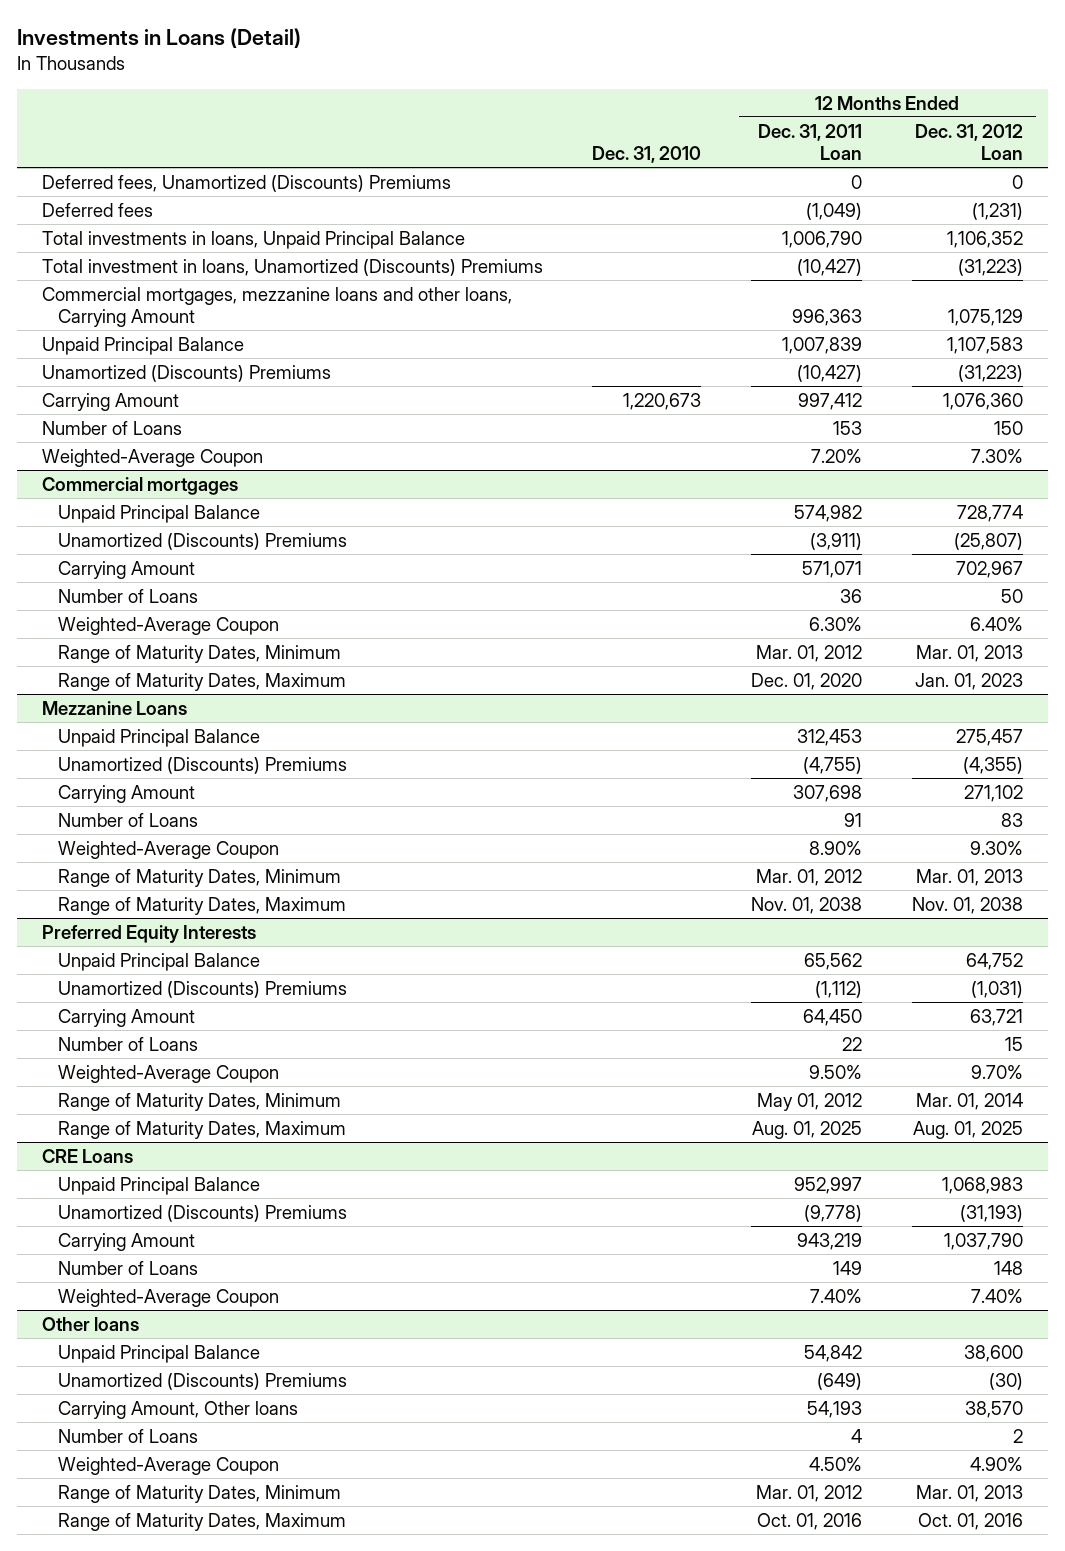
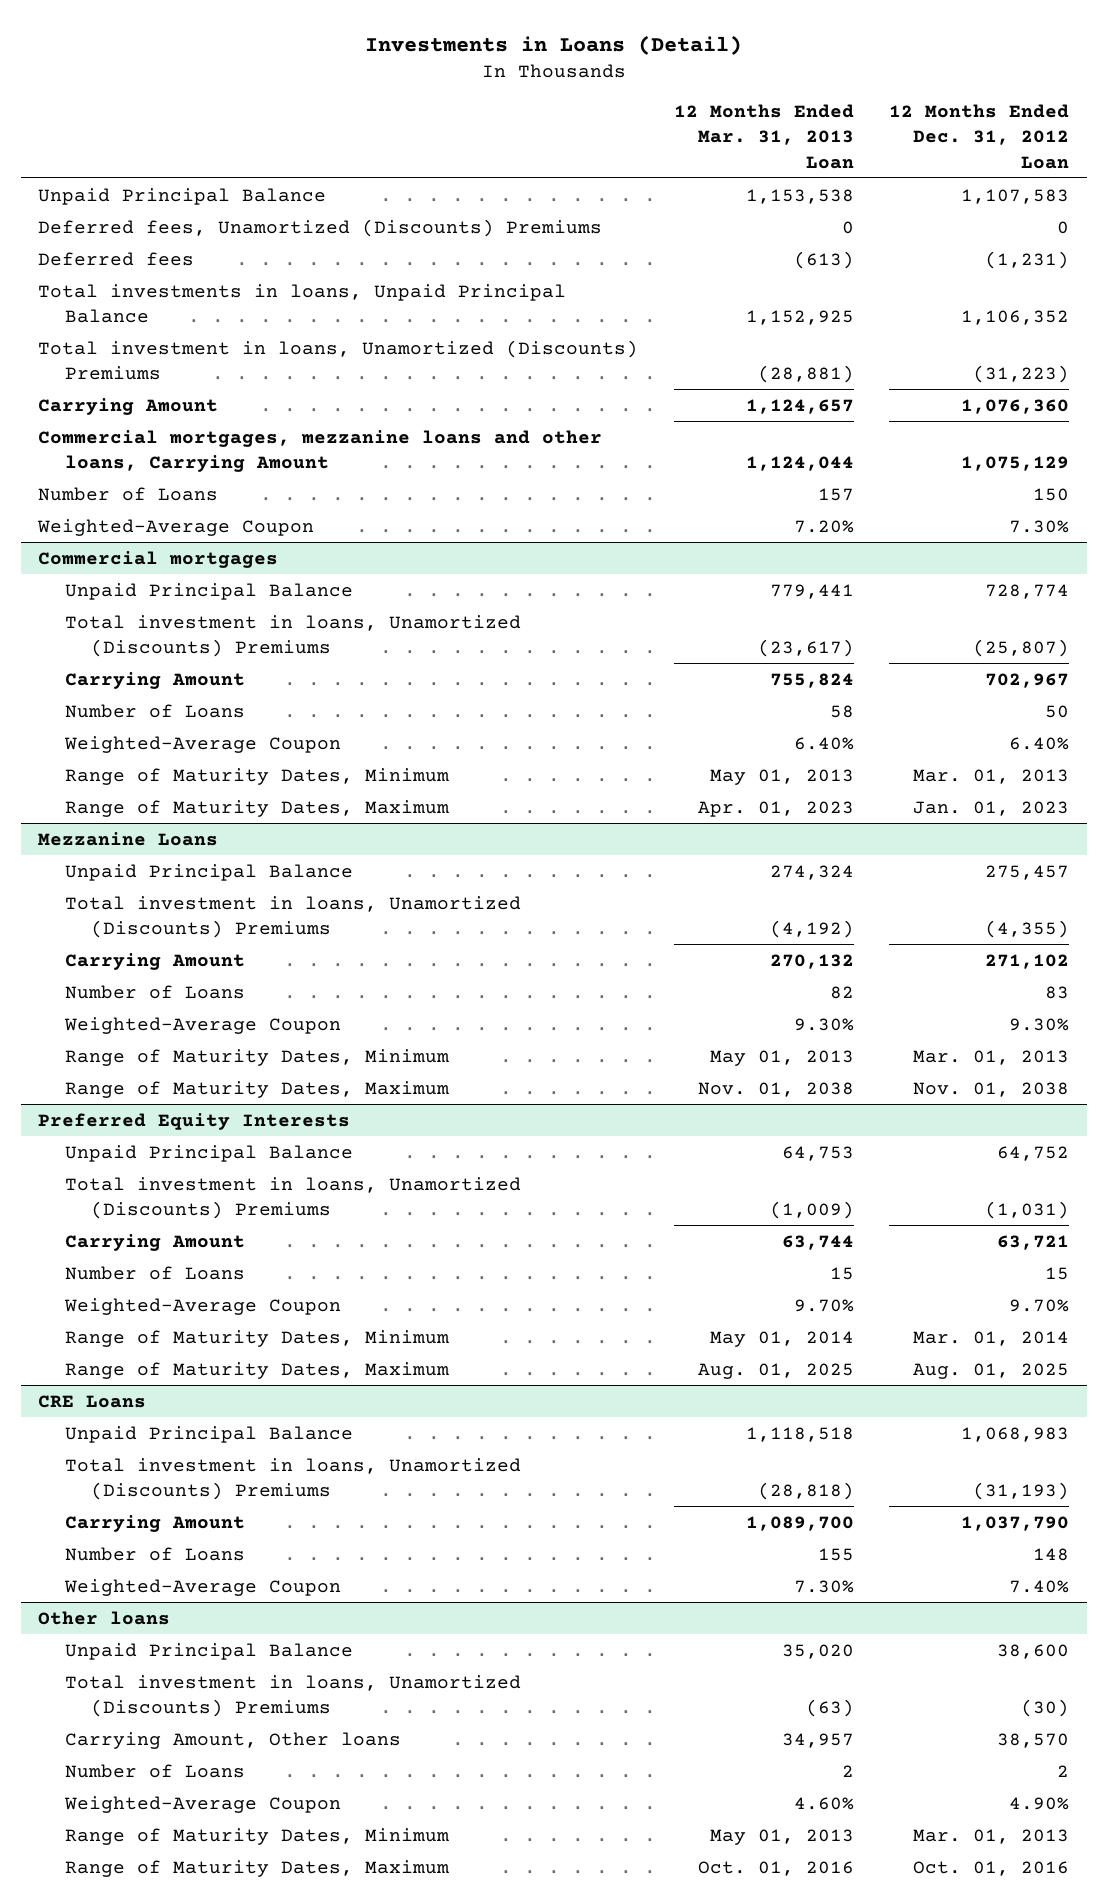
- | Dec. 31, 2010 | 12 Months Ended Dec. 31, 2011 Loan | 12 Months Ended Dec. 31, 2012 Loan
+ | 12 Months Ended Mar. 31, 2013 Loan | 12 Months Ended Dec. 31, 2012 Loan
moved up: Unpaid Principal Balance | 1,153,538 | 1,107,583
- Unamortized (Discounts) Premiums | | (10,427) | (31,223)
moved down: Commercial mortgages, mezzanine loans and other loans, Carrying Amount | 1,124,044 | 1,075,129
@ Commercial mortgages
- Unamortized (Discounts) Premiums | | (3,911) | (25,807)
+ Total investment in loans, Unamortized (Discounts) Premiums | (23,617) | (25,807)
@ Mezzanine Loans
- Unamortized (Discounts) Premiums | | (4,755) | (4,355)
+ Total investment in loans, Unamortized (Discounts) Premiums | (4,192) | (4,355)
@ Preferred Equity Interests
- Unamortized (Discounts) Premiums | | (1,112) | (1,031)
+ Total investment in loans, Unamortized (Discounts) Premiums | (1,009) | (1,031)
@ CRE Loans
- Unamortized (Discounts) Premiums | | (9,778) | (31,193)
+ Total investment in loans, Unamortized (Discounts) Premiums | (28,818) | (31,193)
@ Other loans
- Unamortized (Discounts) Premiums | | (649) | (30)
+ Total investment in loans, Unamortized (Discounts) Premiums | (63) | (30)

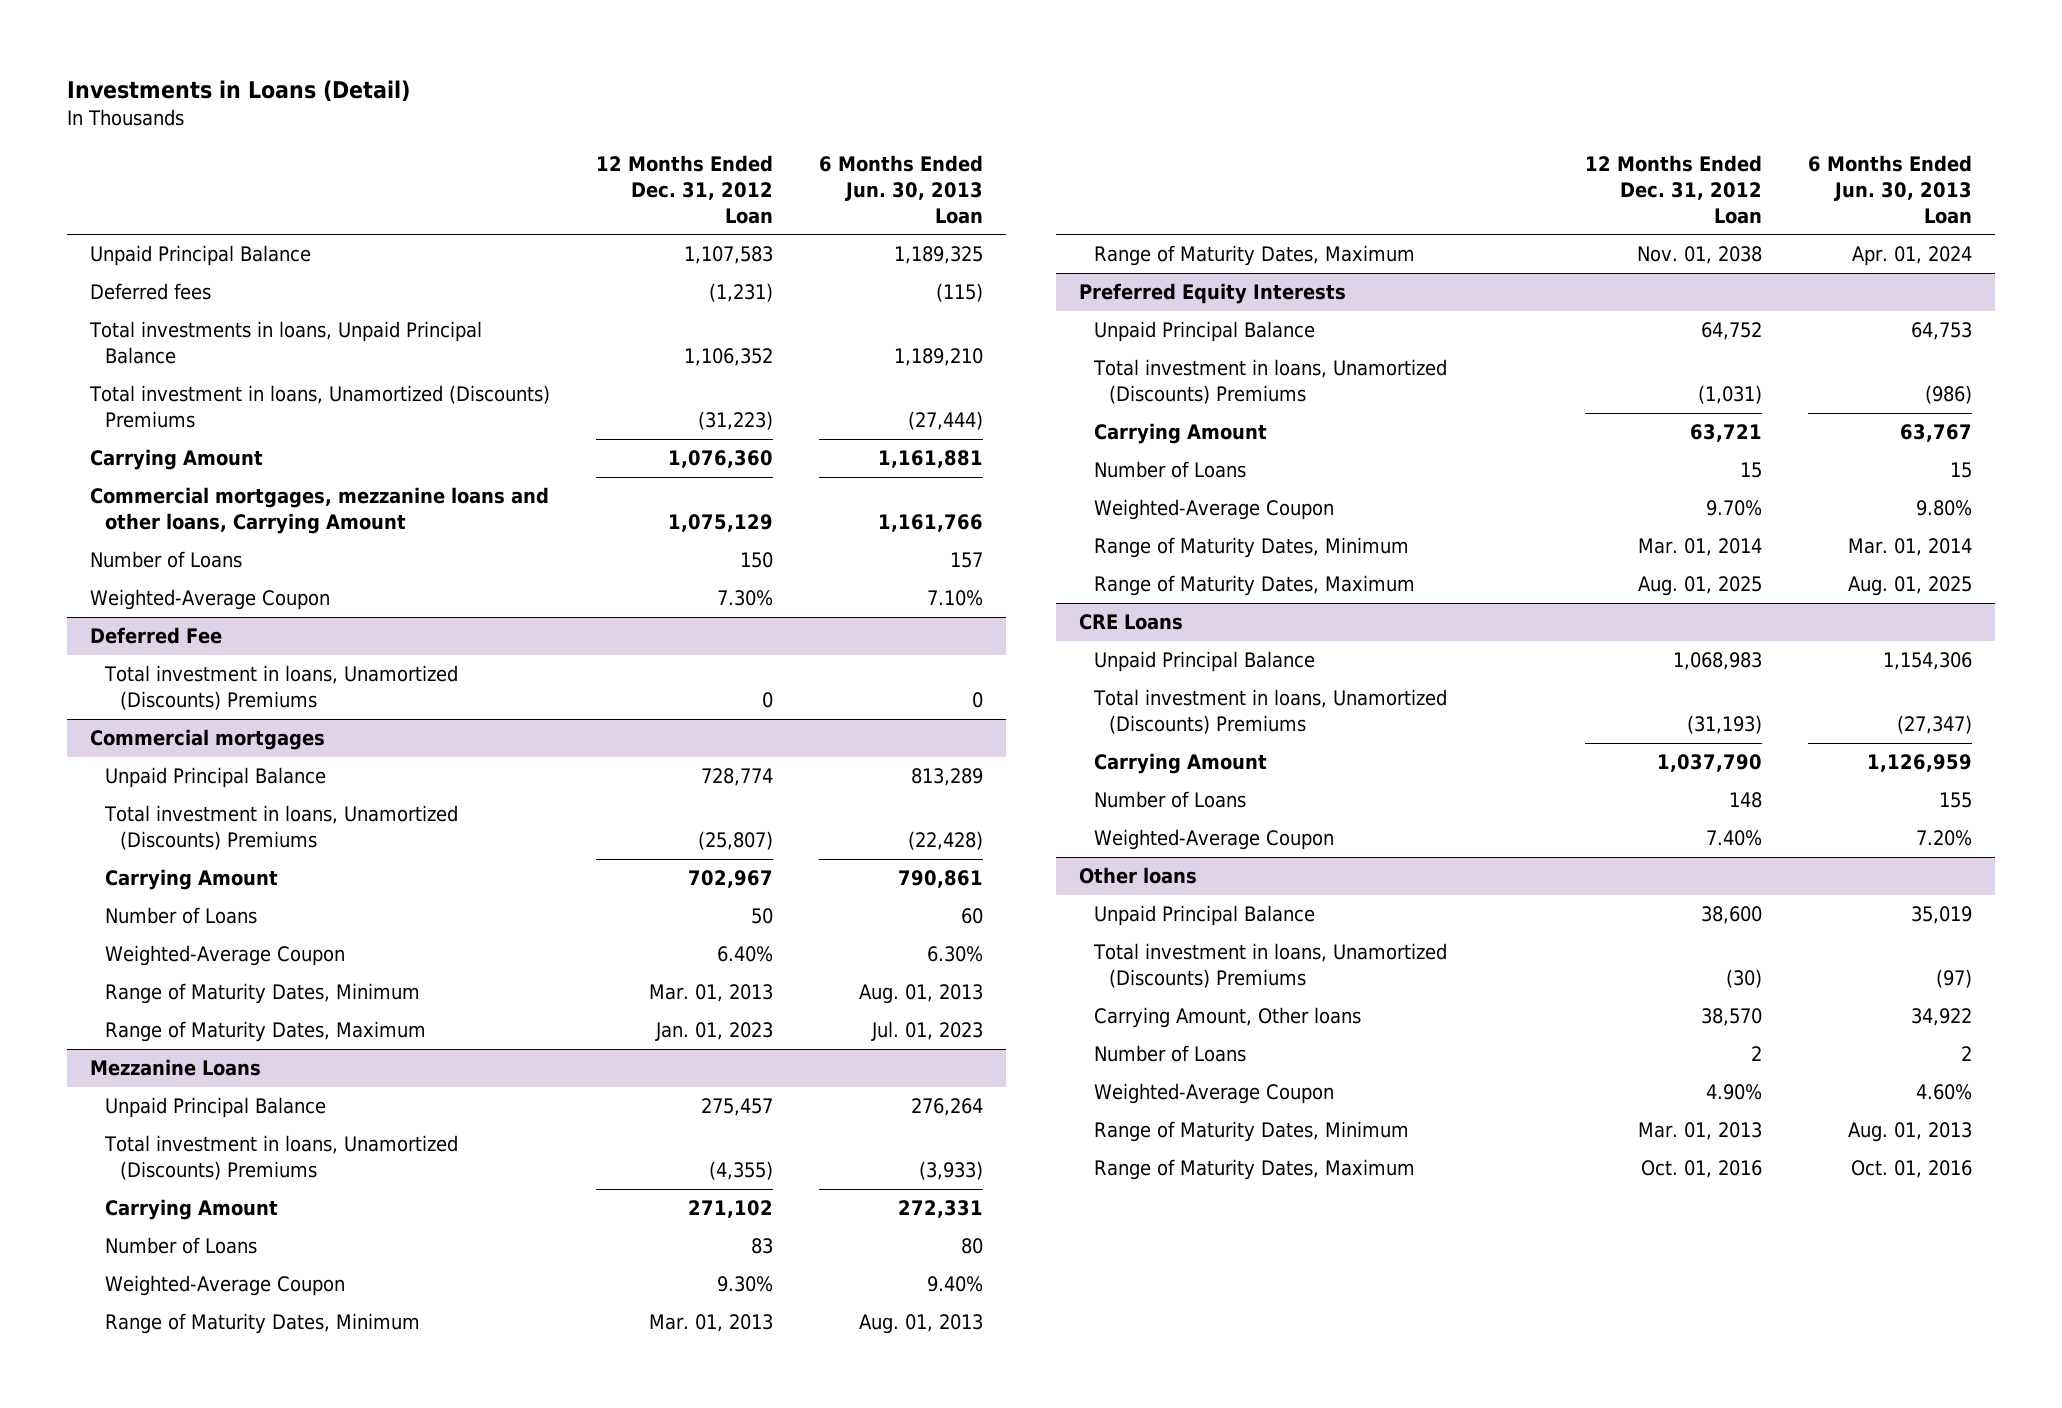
- | 12 Months Ended Mar. 31, 2013 Loan | 12 Months Ended Dec. 31, 2012 Loan
+ | 12 Months Ended Dec. 31, 2012 Loan | 6 Months Ended Jun. 30, 2013 Loan
- Deferred fees, Unamortized (Discounts) Premiums | 0 | 0
+ Deferred Fee
+ Total investment in loans, Unamortized (Discounts) Premiums | 0 | 0

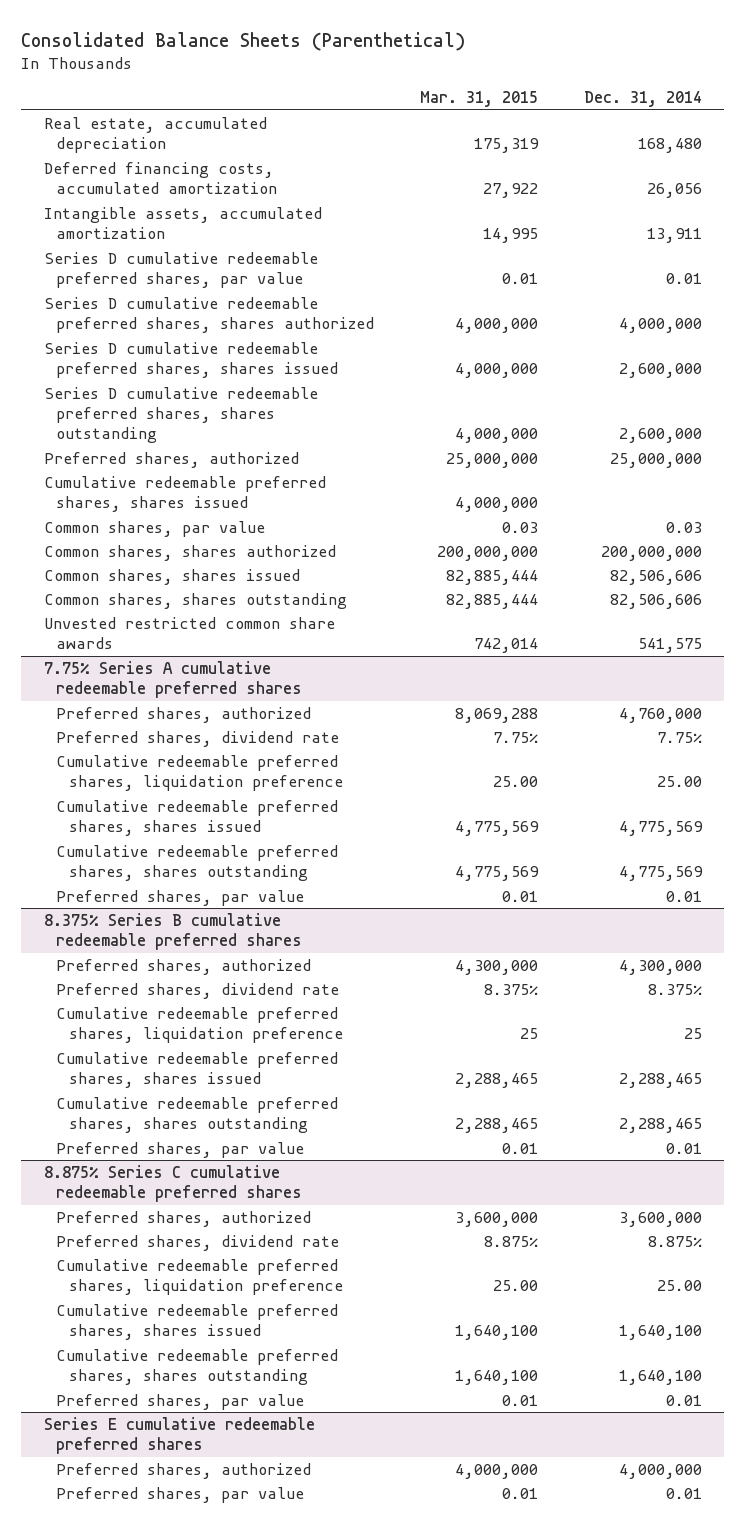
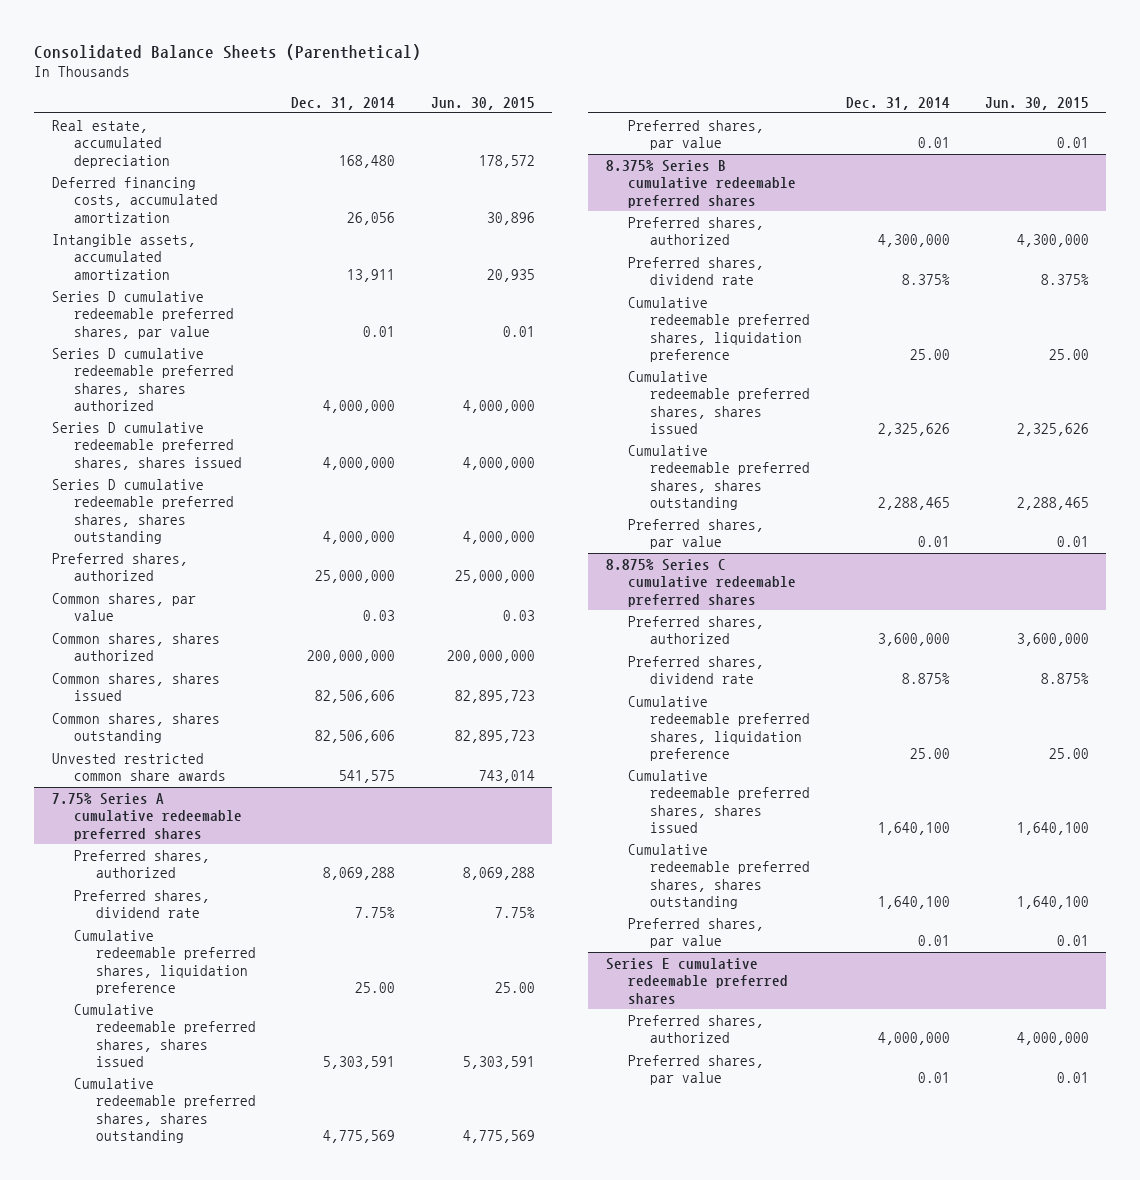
- | Mar. 31, 2015 | Dec. 31, 2014
+ | Dec. 31, 2014 | Jun. 30, 2015
- Series D cumulative redeemable preferred shares, shares issued | 4,000,000 | 2,600,000
- Series D cumulative redeemable preferred shares, shares outstanding | 4,000,000 | 2,600,000
+ Series D cumulative redeemable preferred shares, shares issued | 4,000,000 | 4,000,000
+ Series D cumulative redeemable preferred shares, shares outstanding | 4,000,000 | 4,000,000
- Cumulative redeemable preferred shares, shares issued | 4,000,000 |
@ 7.75% Series A cumulative redeemable preferred shares
- Preferred shares, authorized | 8,069,288 | 4,760,000
+ Preferred shares, authorized | 8,069,288 | 8,069,288
- Cumulative redeemable preferred shares, shares issued | 4,775,569 | 4,775,569
+ Cumulative redeemable preferred shares, shares issued | 5,303,591 | 5,303,591
@ 8.375% Series B cumulative redeemable preferred shares
- Cumulative redeemable preferred shares, liquidation preference | 25 | 25
- Cumulative redeemable preferred shares, shares issued | 2,288,465 | 2,288,465
+ Cumulative redeemable preferred shares, liquidation preference | 25.00 | 25.00
+ Cumulative redeemable preferred shares, shares issued | 2,325,626 | 2,325,626

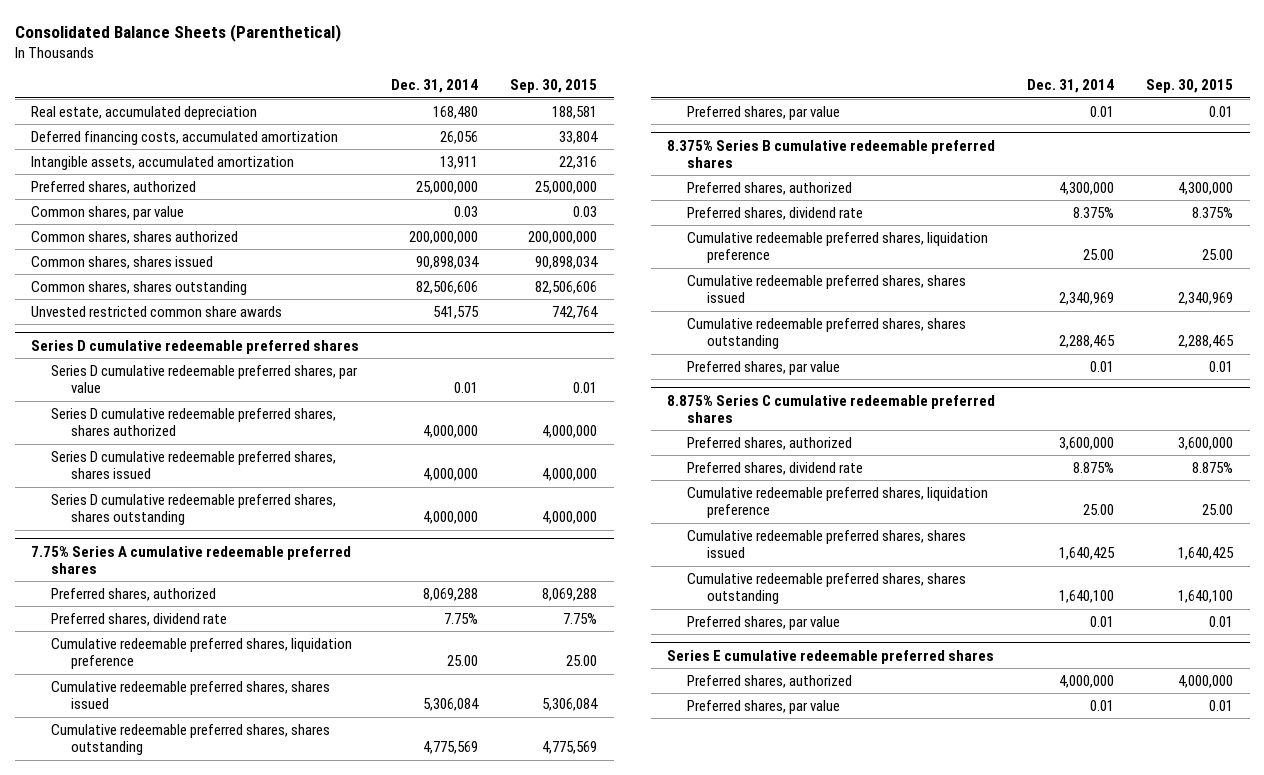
- | Dec. 31, 2014 | Jun. 30, 2015
+ | Dec. 31, 2014 | Sep. 30, 2015
- Series D cumulative redeemable preferred shares, par value | 0.01 | 0.01
- Series D cumulative redeemable preferred shares, shares authorized | 4,000,000 | 4,000,000
- Series D cumulative redeemable preferred shares, shares issued | 4,000,000 | 4,000,000
- Series D cumulative redeemable preferred shares, shares outstanding | 4,000,000 | 4,000,000
- Common shares, shares issued | 82,506,606 | 82,895,723
+ Common shares, shares issued | 90,898,034 | 90,898,034
+ Series D cumulative redeemable preferred shares
+ Series D cumulative redeemable preferred shares, par value | 0.01 | 0.01
+ Series D cumulative redeemable preferred shares, shares authorized | 4,000,000 | 4,000,000
+ Series D cumulative redeemable preferred shares, shares issued | 4,000,000 | 4,000,000
+ Series D cumulative redeemable preferred shares, shares outstanding | 4,000,000 | 4,000,000
@ 7.75% Series A cumulative redeemable preferred shares
- Cumulative redeemable preferred shares, shares issued | 5,303,591 | 5,303,591
+ Cumulative redeemable preferred shares, shares issued | 5,306,084 | 5,306,084
@ 8.375% Series B cumulative redeemable preferred shares
- Cumulative redeemable preferred shares, shares issued | 2,325,626 | 2,325,626
+ Cumulative redeemable preferred shares, shares issued | 2,340,969 | 2,340,969
@ 8.875% Series C cumulative redeemable preferred shares
- Cumulative redeemable preferred shares, shares issued | 1,640,100 | 1,640,100
+ Cumulative redeemable preferred shares, shares issued | 1,640,425 | 1,640,425

